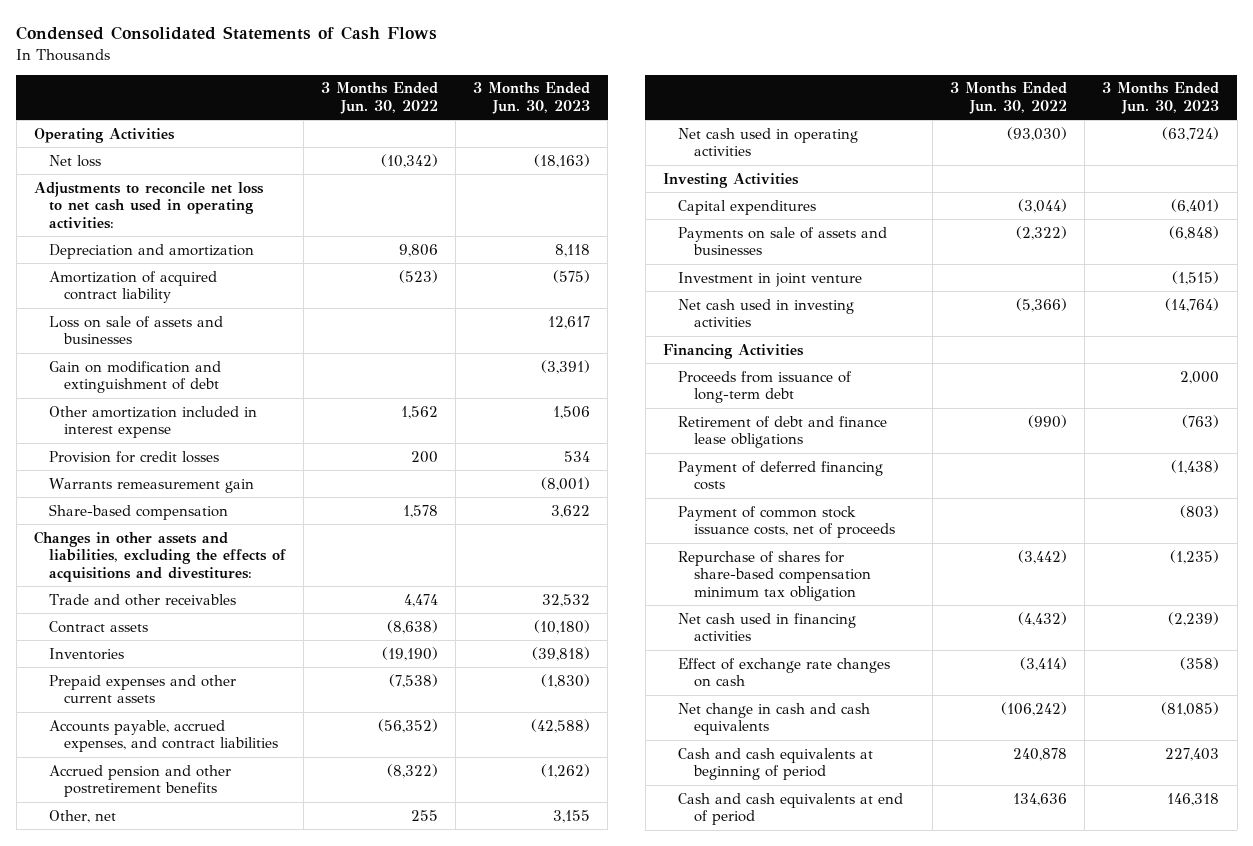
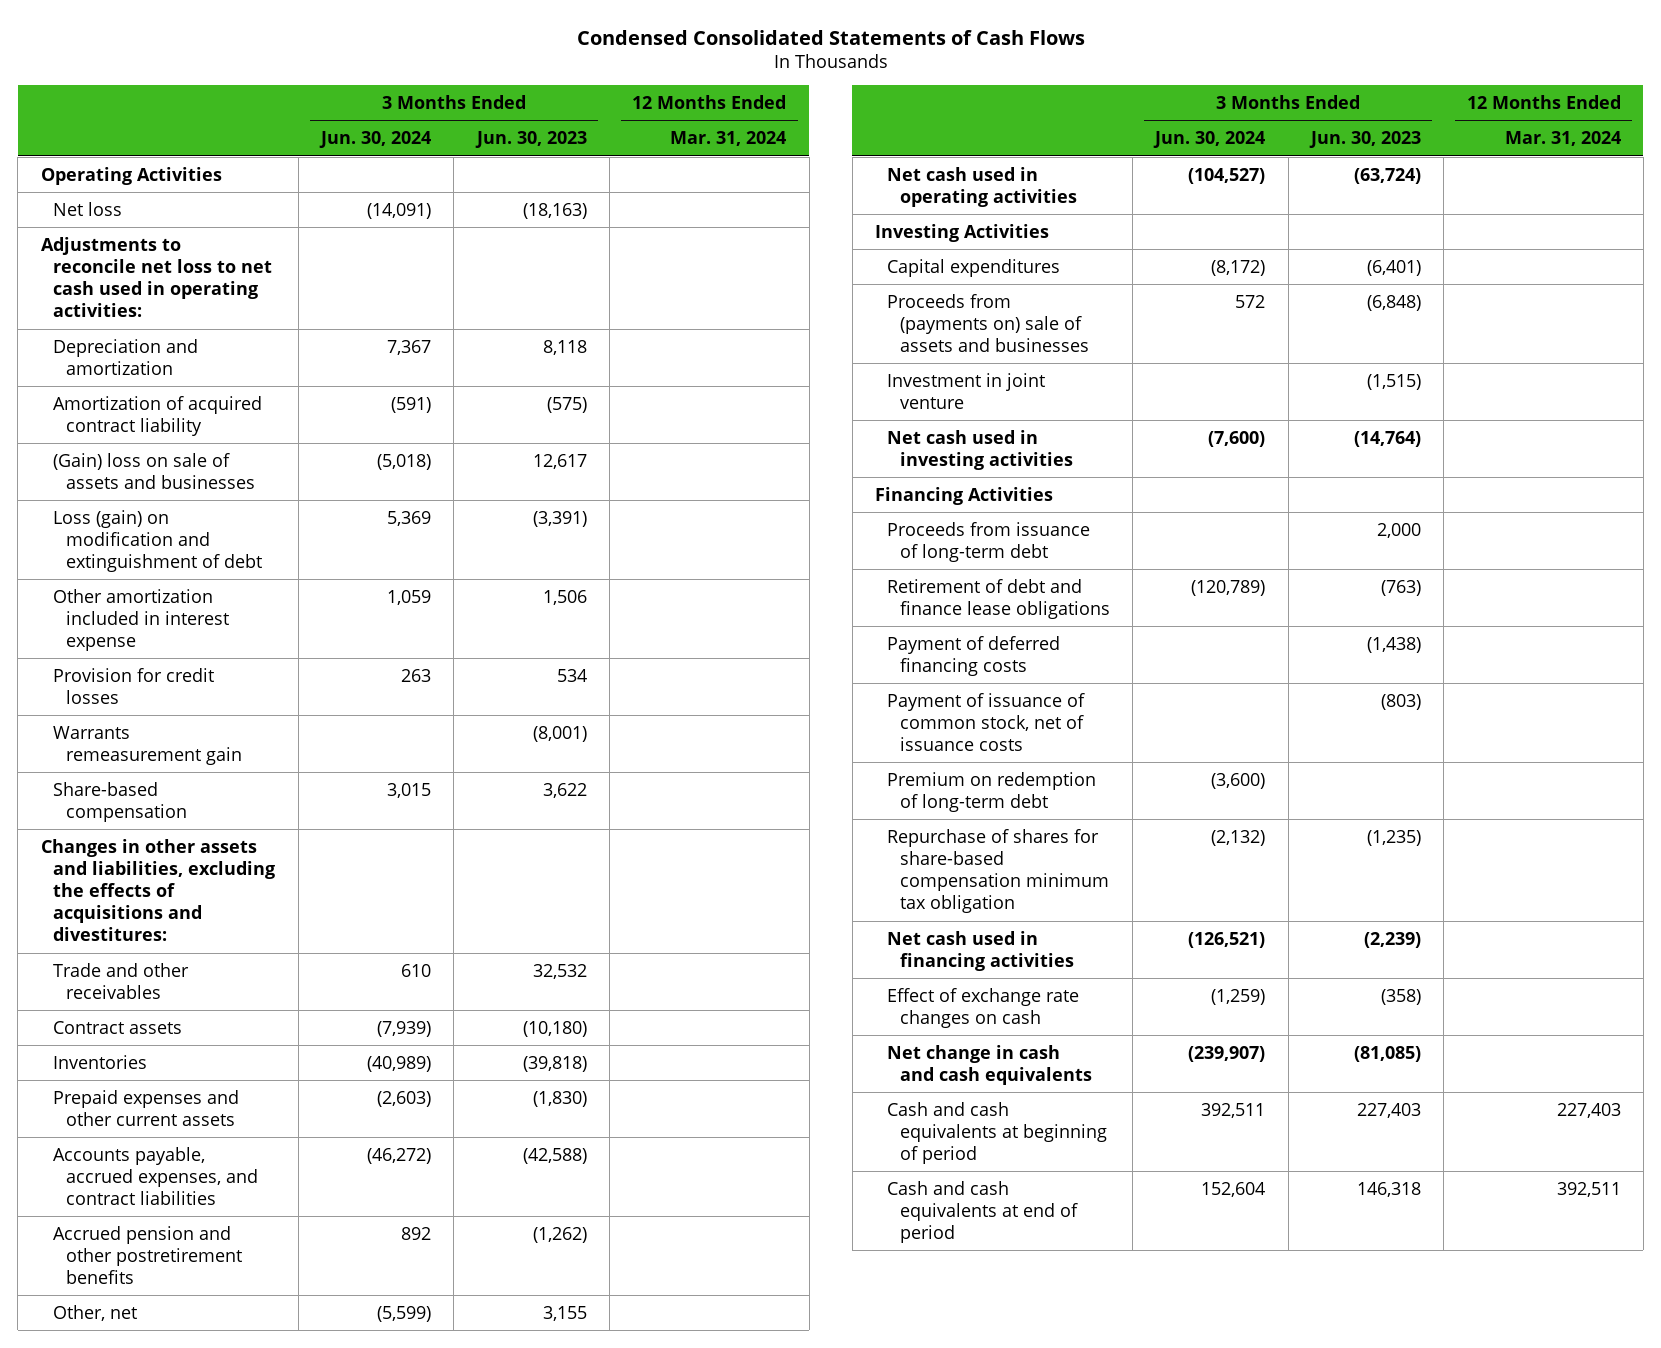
- | 3 Months Ended Jun. 30, 2022 | 3 Months Ended Jun. 30, 2023
+ | 3 Months Ended Jun. 30, 2024 | 3 Months Ended Jun. 30, 2023 | 12 Months Ended Mar. 31, 2024
- Loss on sale of assets and businesses | | 12,617
- Gain on modification and extinguishment of debt | | (3,391)
+ (Gain) loss on sale of assets and businesses | (5,018) | 12,617 |
+ Loss (gain) on modification and extinguishment of debt | 5,369 | (3,391) |
- Payments on sale of assets and businesses | (2,322) | (6,848)
+ Proceeds from (payments on) sale of assets and businesses | 572 | (6,848) |
- Payment of common stock issuance costs, net of proceeds | | (803)
+ Payment of issuance of common stock, net of issuance costs | | (803) |
+ Premium on redemption of long-term debt | (3,600) | |

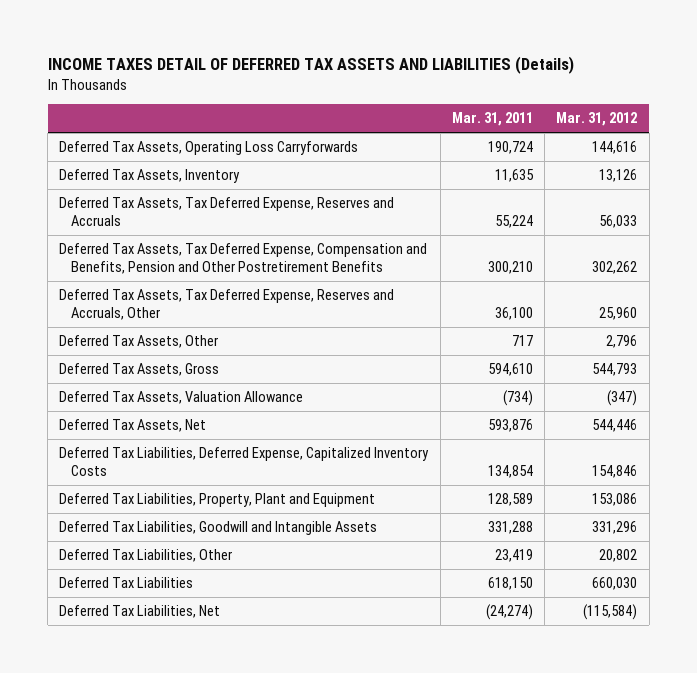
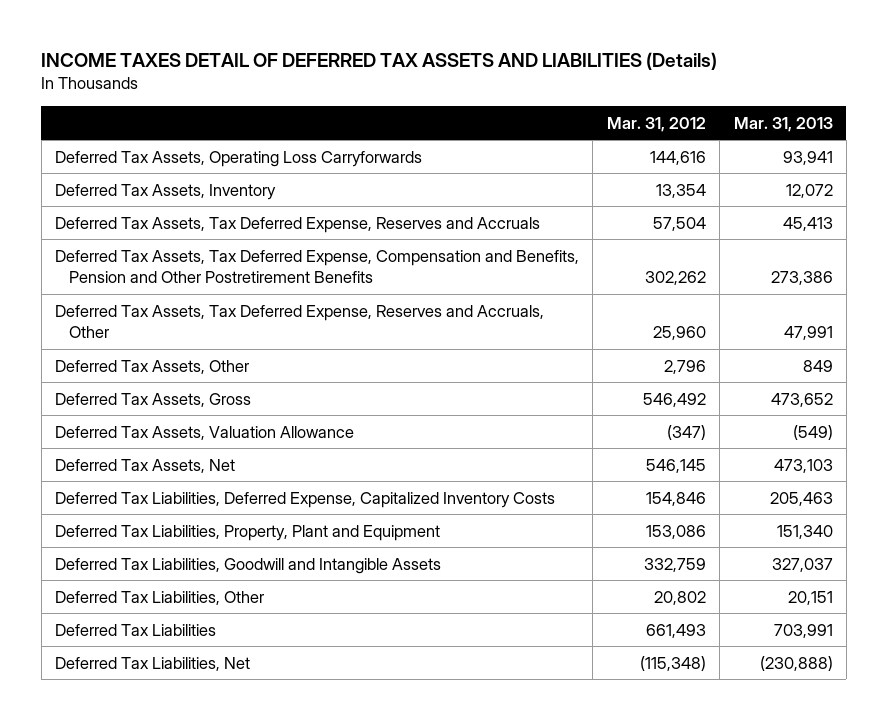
- | Mar. 31, 2011 | Mar. 31, 2012
+ | Mar. 31, 2012 | Mar. 31, 2013
- Deferred Tax Assets, Inventory | 11,635 | 13,126
- Deferred Tax Assets, Tax Deferred Expense, Reserves and Accruals | 55,224 | 56,033
+ Deferred Tax Assets, Inventory | 13,354 | 12,072
+ Deferred Tax Assets, Tax Deferred Expense, Reserves and Accruals | 57,504 | 45,413
- Deferred Tax Assets, Gross | 594,610 | 544,793
+ Deferred Tax Assets, Gross | 546,492 | 473,652
- Deferred Tax Assets, Net | 593,876 | 544,446
+ Deferred Tax Assets, Net | 546,145 | 473,103
- Deferred Tax Liabilities, Goodwill and Intangible Assets | 331,288 | 331,296
+ Deferred Tax Liabilities, Goodwill and Intangible Assets | 332,759 | 327,037
- Deferred Tax Liabilities | 618,150 | 660,030
- Deferred Tax Liabilities, Net | (24,274) | (115,584)
+ Deferred Tax Liabilities | 661,493 | 703,991
+ Deferred Tax Liabilities, Net | (115,348) | (230,888)

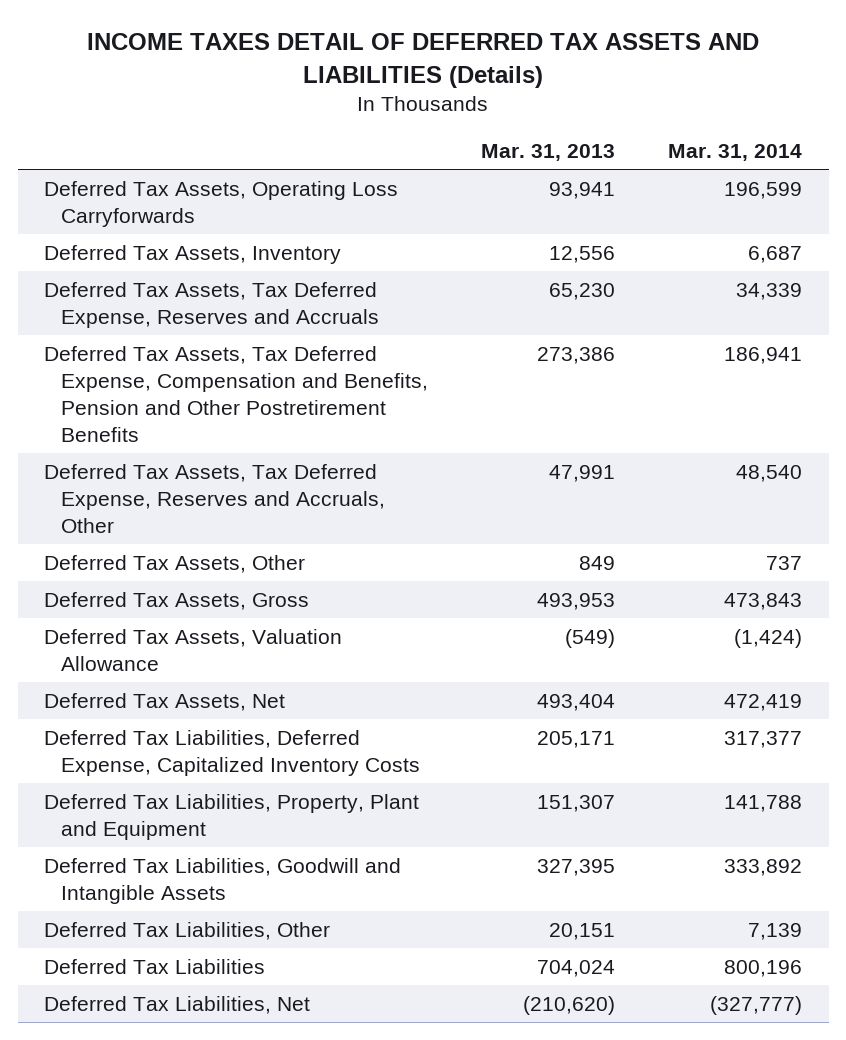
- | Mar. 31, 2012 | Mar. 31, 2013
+ | Mar. 31, 2013 | Mar. 31, 2014
- Deferred Tax Assets, Inventory | 13,354 | 12,072
- Deferred Tax Assets, Tax Deferred Expense, Reserves and Accruals | 57,504 | 45,413
+ Deferred Tax Assets, Inventory | 12,556 | 6,687
+ Deferred Tax Assets, Tax Deferred Expense, Reserves and Accruals | 65,230 | 34,339
- Deferred Tax Assets, Gross | 546,492 | 473,652
+ Deferred Tax Assets, Gross | 493,953 | 473,843
- Deferred Tax Assets, Net | 546,145 | 473,103
- Deferred Tax Liabilities, Deferred Expense, Capitalized Inventory Costs | 154,846 | 205,463
- Deferred Tax Liabilities, Property, Plant and Equipment | 153,086 | 151,340
- Deferred Tax Liabilities, Goodwill and Intangible Assets | 332,759 | 327,037
+ Deferred Tax Assets, Net | 493,404 | 472,419
+ Deferred Tax Liabilities, Deferred Expense, Capitalized Inventory Costs | 205,171 | 317,377
+ Deferred Tax Liabilities, Property, Plant and Equipment | 151,307 | 141,788
+ Deferred Tax Liabilities, Goodwill and Intangible Assets | 327,395 | 333,892
- Deferred Tax Liabilities | 661,493 | 703,991
- Deferred Tax Liabilities, Net | (115,348) | (230,888)
+ Deferred Tax Liabilities | 704,024 | 800,196
+ Deferred Tax Liabilities, Net | (210,620) | (327,777)

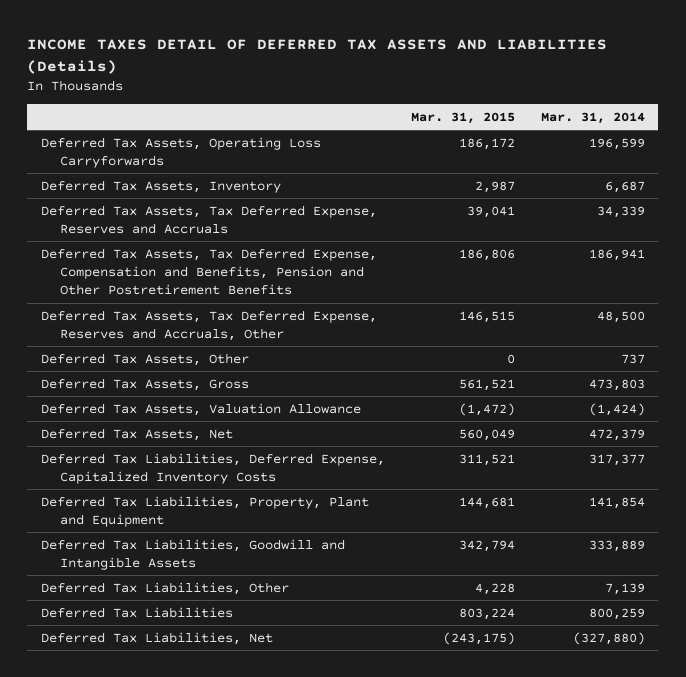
- | Mar. 31, 2013 | Mar. 31, 2014
+ | Mar. 31, 2015 | Mar. 31, 2014
- Deferred Tax Assets, Tax Deferred Expense, Reserves and Accruals, Other | 47,991 | 48,540
+ Deferred Tax Assets, Tax Deferred Expense, Reserves and Accruals, Other | 146,515 | 48,500
- Deferred Tax Assets, Gross | 493,953 | 473,843
+ Deferred Tax Assets, Gross | 561,521 | 473,803
- Deferred Tax Assets, Net | 493,404 | 472,419
+ Deferred Tax Assets, Net | 560,049 | 472,379
- Deferred Tax Liabilities, Property, Plant and Equipment | 151,307 | 141,788
- Deferred Tax Liabilities, Goodwill and Intangible Assets | 327,395 | 333,892
+ Deferred Tax Liabilities, Property, Plant and Equipment | 144,681 | 141,854
+ Deferred Tax Liabilities, Goodwill and Intangible Assets | 342,794 | 333,889
- Deferred Tax Liabilities | 704,024 | 800,196
- Deferred Tax Liabilities, Net | (210,620) | (327,777)
+ Deferred Tax Liabilities | 803,224 | 800,259
+ Deferred Tax Liabilities, Net | (243,175) | (327,880)

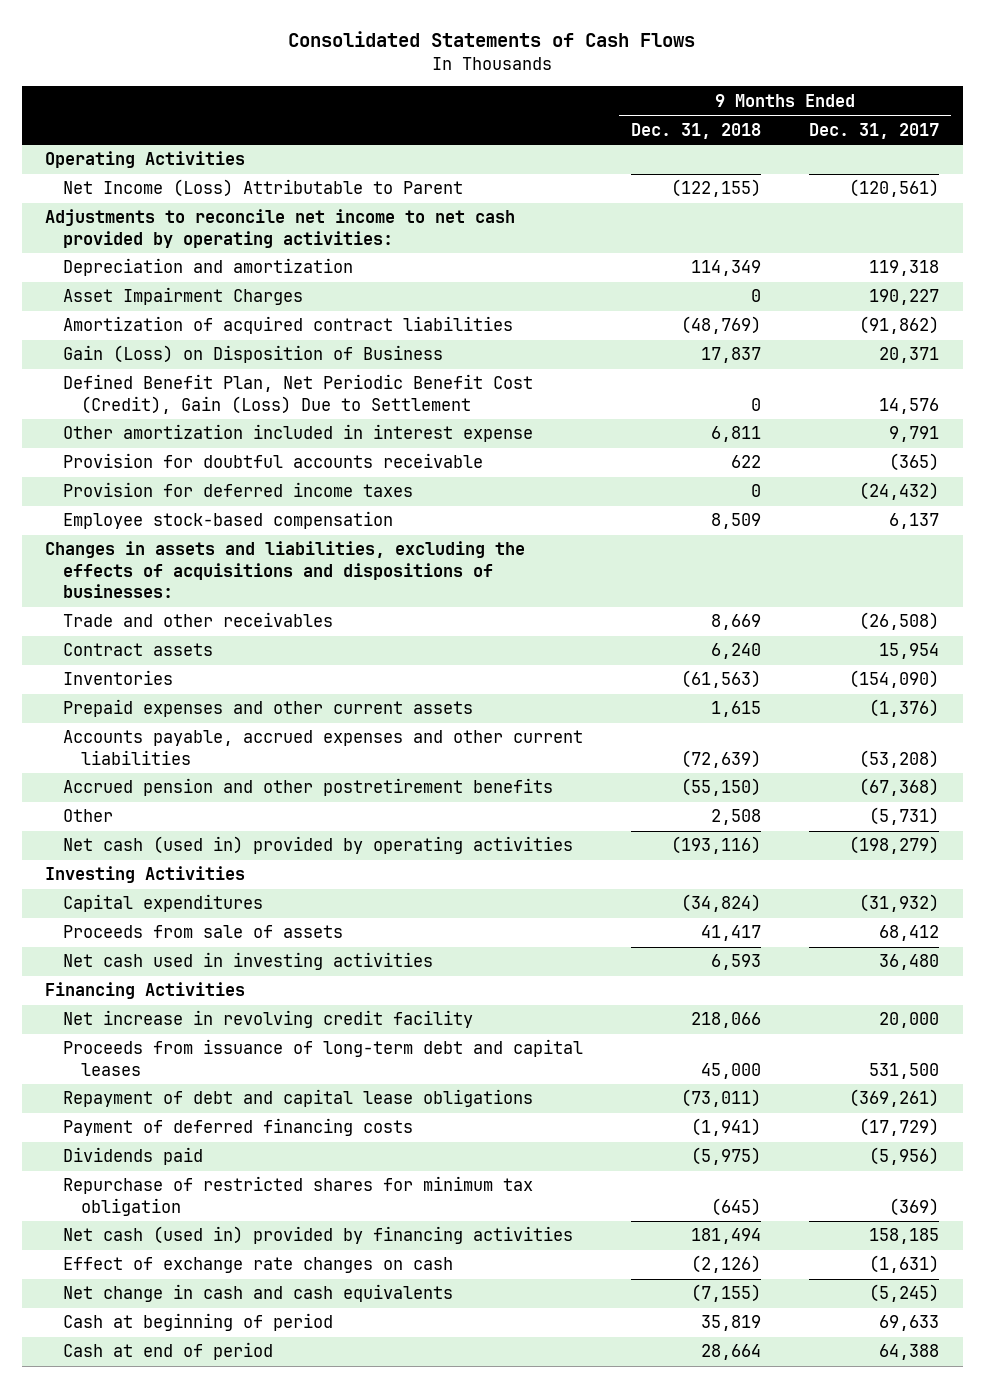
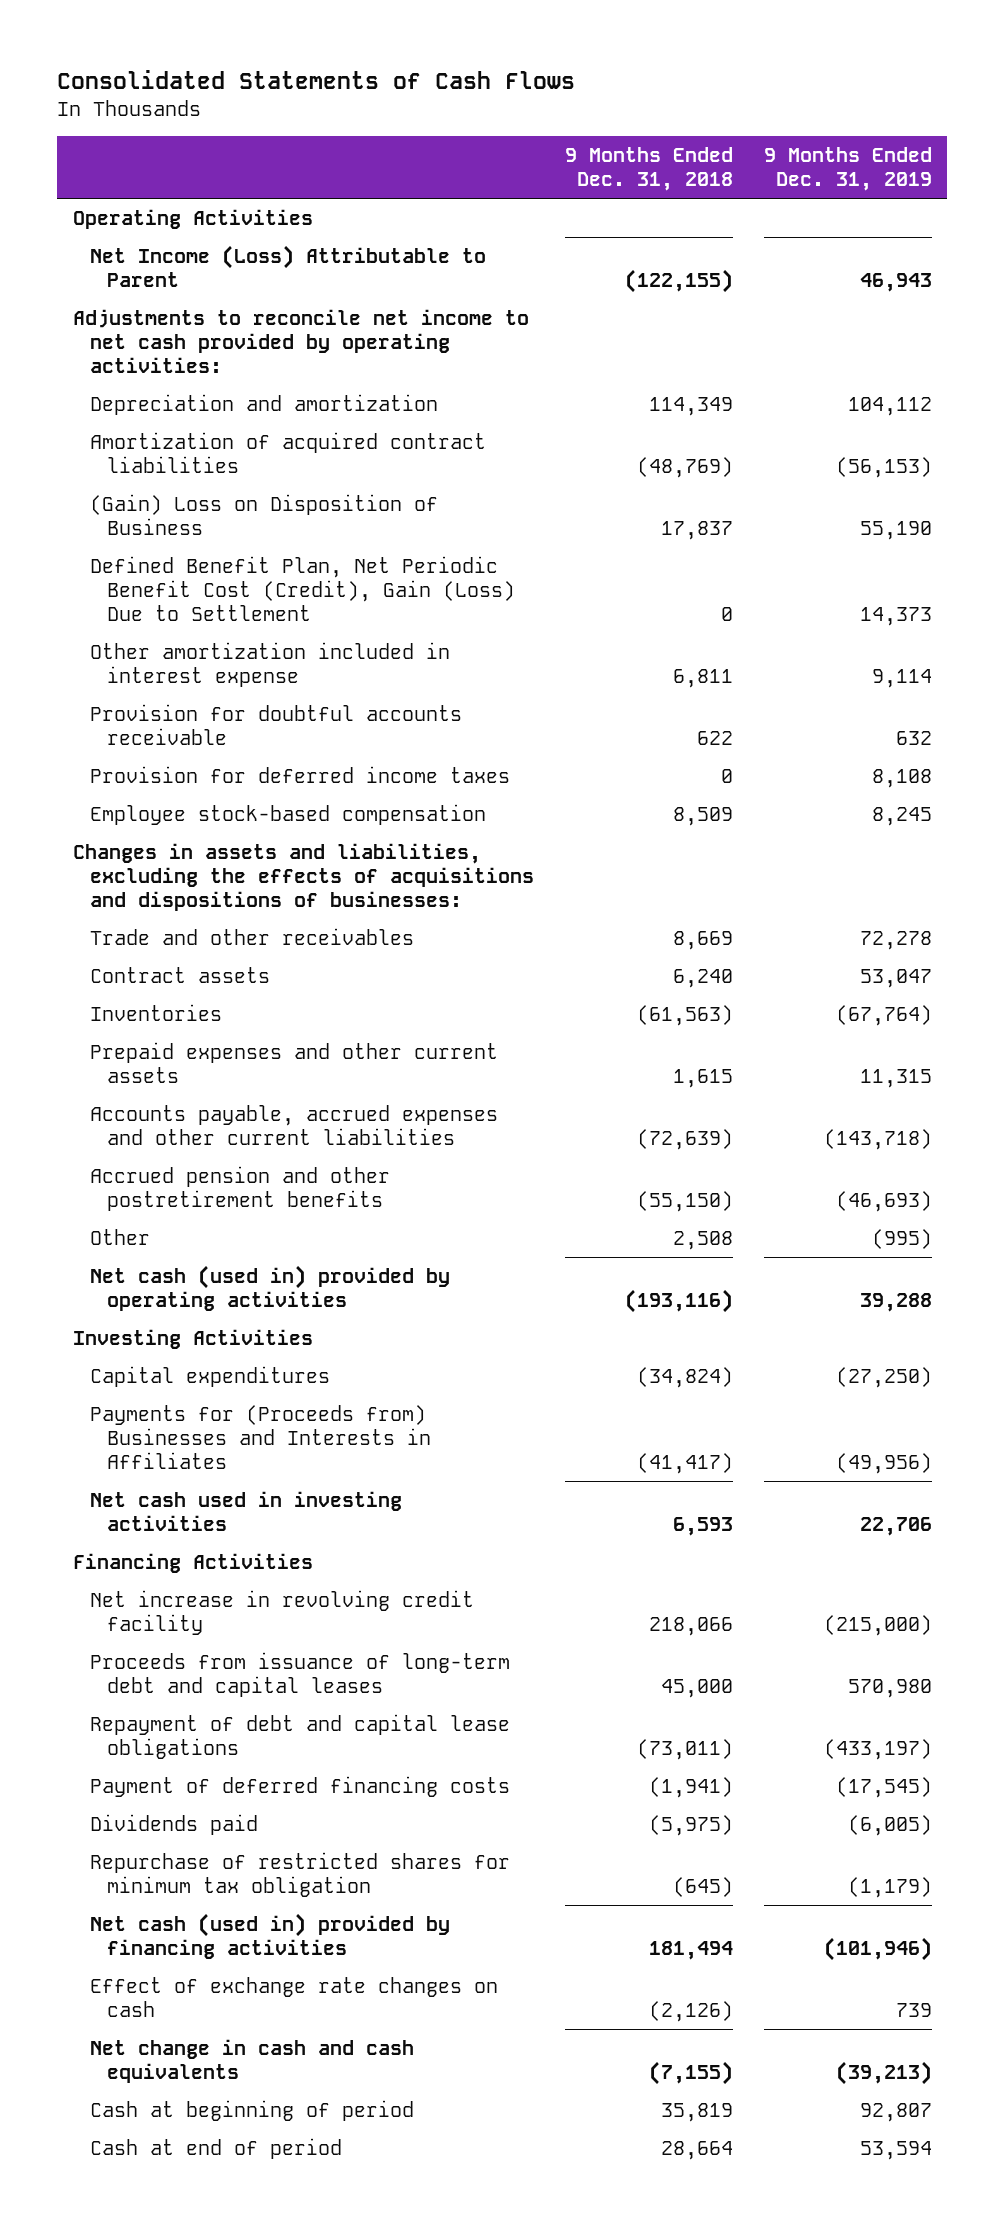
- | 9 Months Ended Dec. 31, 2018 | 9 Months Ended Dec. 31, 2017
+ | 9 Months Ended Dec. 31, 2018 | 9 Months Ended Dec. 31, 2019
- Asset Impairment Charges | 0 | 190,227
- Gain (Loss) on Disposition of Business | 17,837 | 20,371
+ (Gain) Loss on Disposition of Business | 17,837 | 55,190
- Proceeds from sale of assets | 41,417 | 68,412
+ Payments for (Proceeds from) Businesses and Interests in Affiliates | (41,417) | (49,956)

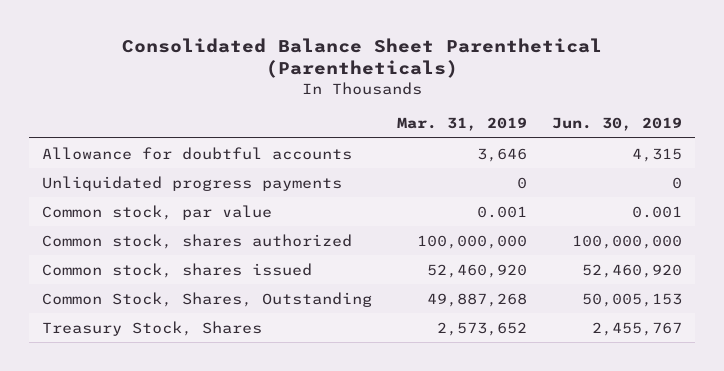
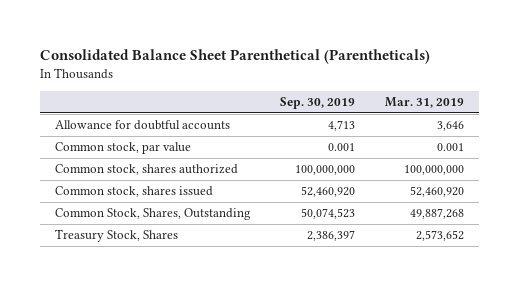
- | Mar. 31, 2019 | Jun. 30, 2019
+ | Sep. 30, 2019 | Mar. 31, 2019
- Unliquidated progress payments | 0 | 0

